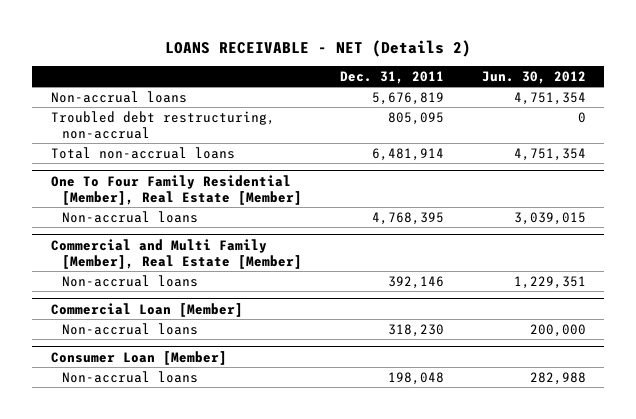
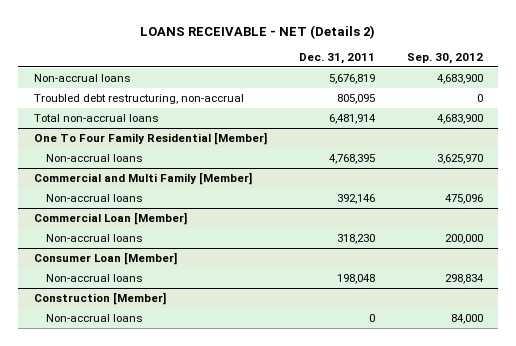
- | Dec. 31, 2011 | Jun. 30, 2012
+ | Dec. 31, 2011 | Sep. 30, 2012
- One To Four Family Residential [Member], Real Estate [Member]
+ One To Four Family Residential [Member]
- Commercial and Multi Family [Member], Real Estate [Member]
+ Commercial and Multi Family [Member]
+ Construction [Member]
+ Non-accrual loans | 0 | 84,000

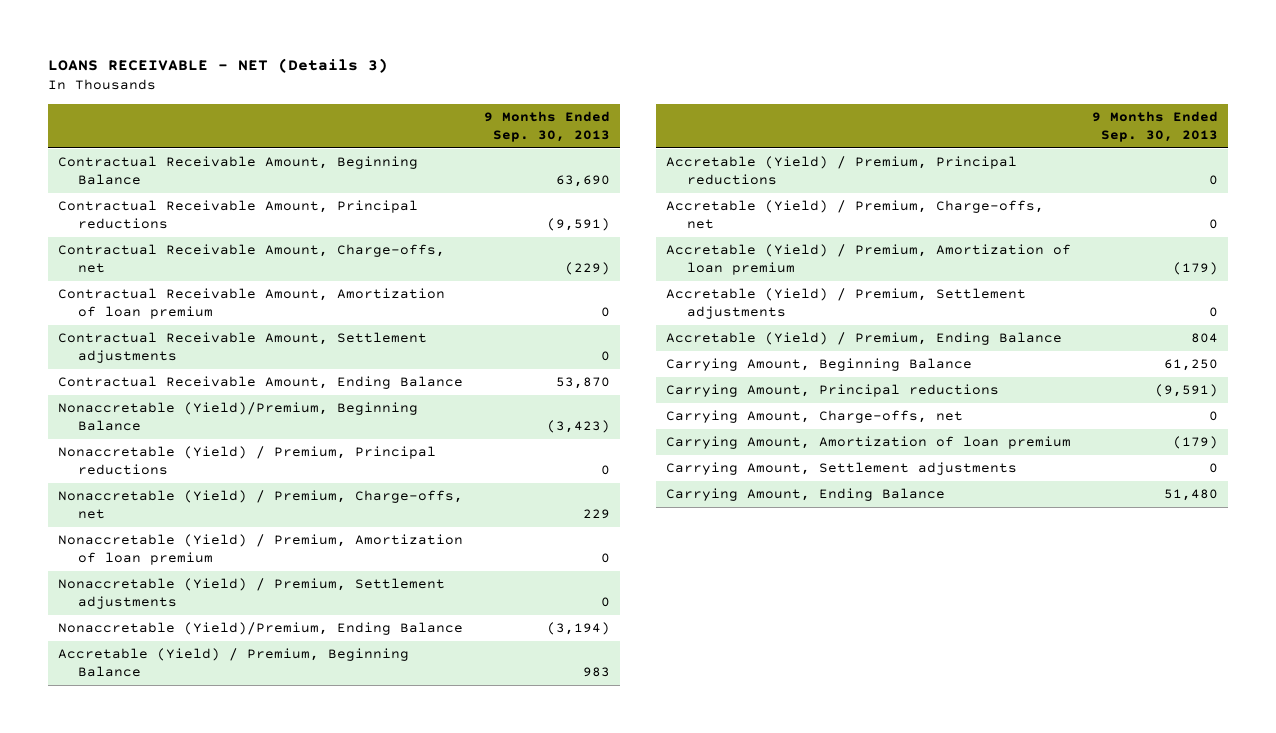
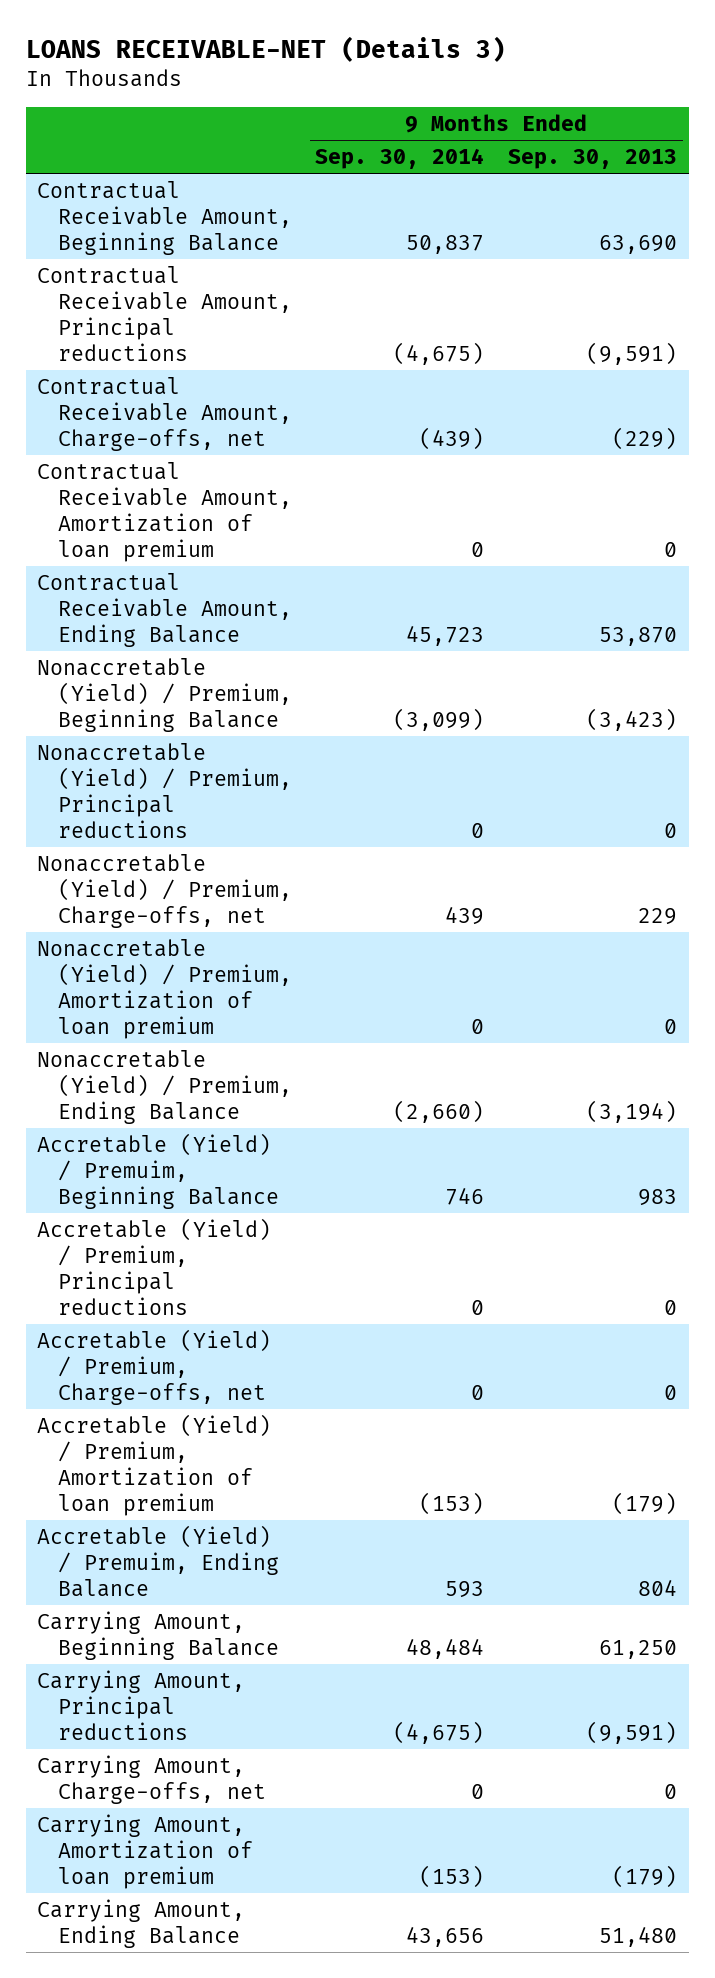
- LOANS RECEIVABLE - NET (Details 3)
+ LOANS RECEIVABLE-NET (Details 3)
- | 9 Months Ended Sep. 30, 2013
+ | 9 Months Ended Sep. 30, 2014 | 9 Months Ended Sep. 30, 2013
- Contractual Receivable Amount, Settlement adjustments | 0
- Nonaccretable (Yield)/Premium, Beginning Balance | (3,423)
+ Nonaccretable (Yield) / Premium, Beginning Balance | (3,099) | (3,423)
- Nonaccretable (Yield) / Premium, Settlement adjustments | 0
- Nonaccretable (Yield)/Premium, Ending Balance | (3,194)
- Accretable (Yield) / Premium, Beginning Balance | 983
+ Nonaccretable (Yield) / Premium, Ending Balance | (2,660) | (3,194)
+ Accretable (Yield) / Premuim, Beginning Balance | 746 | 983
- Accretable (Yield) / Premium, Settlement adjustments | 0
- Accretable (Yield) / Premium, Ending Balance | 804
+ Accretable (Yield) / Premuim, Ending Balance | 593 | 804
- Carrying Amount, Settlement adjustments | 0

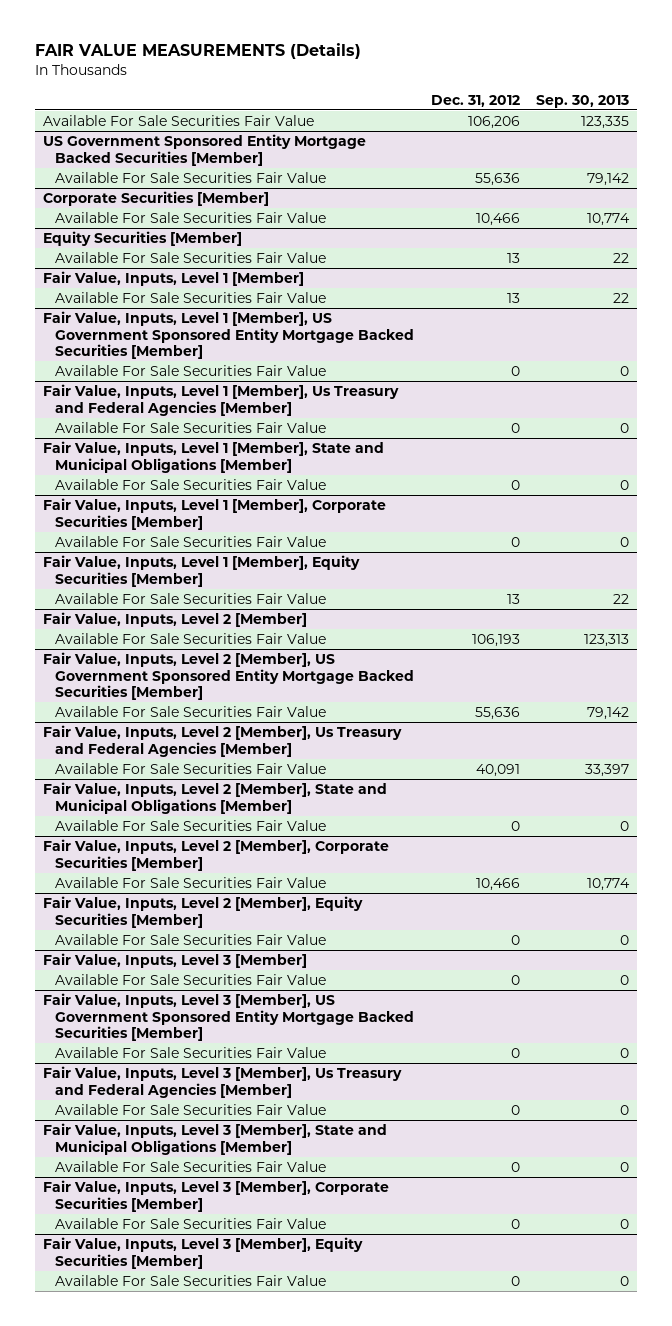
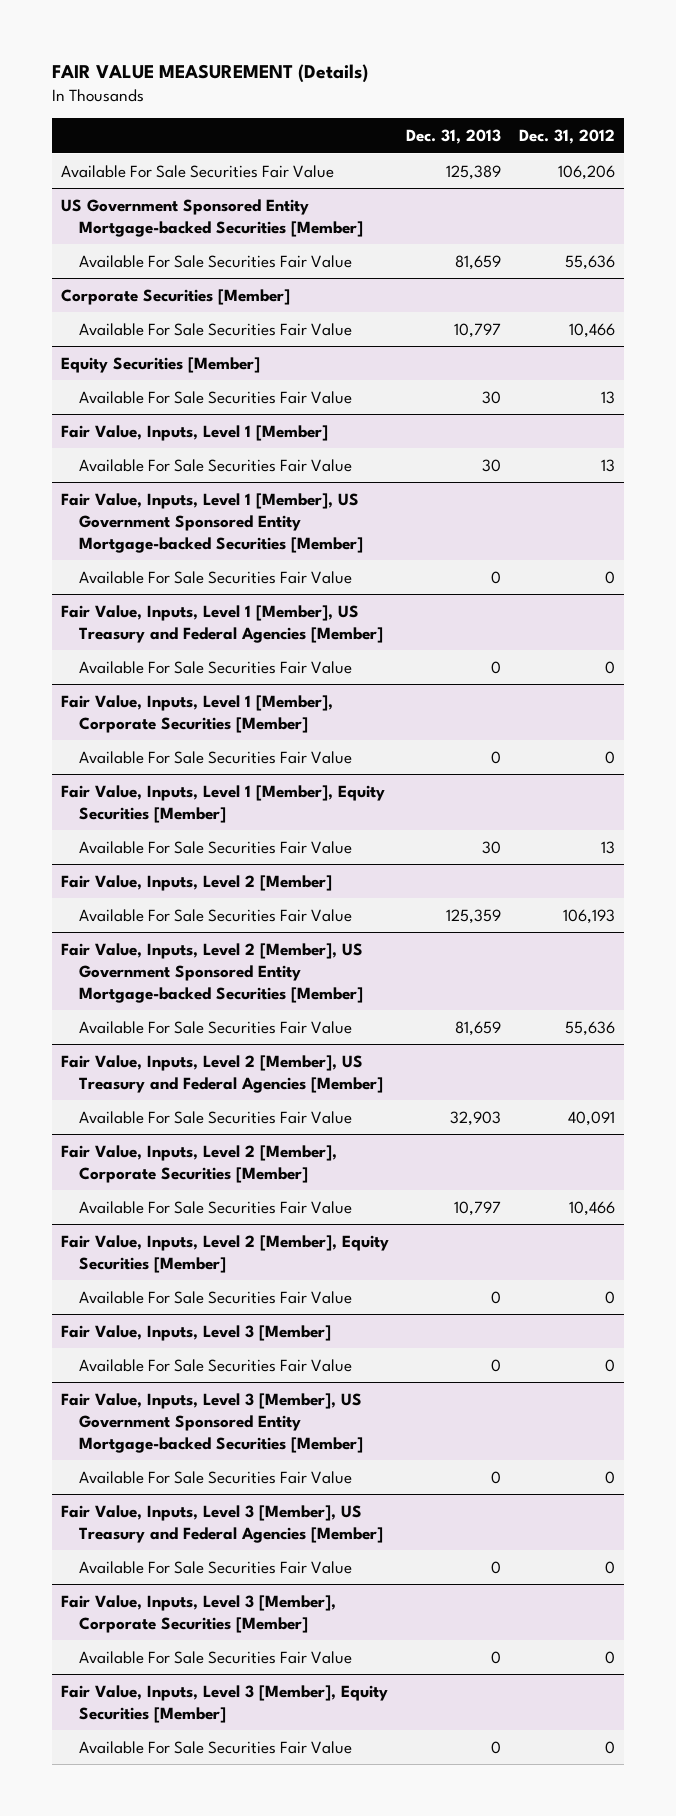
- FAIR VALUE MEASUREMENTS (Details)
+ FAIR VALUE MEASUREMENT (Details)
- | Dec. 31, 2012 | Sep. 30, 2013
+ | Dec. 31, 2013 | Dec. 31, 2012
- US Government Sponsored Entity Mortgage Backed Securities [Member]
+ US Government Sponsored Entity Mortgage-backed Securities [Member]
- Fair Value, Inputs, Level 1 [Member], US Government Sponsored Entity Mortgage Backed Securities [Member]
- Available For Sale Securities Fair Value | 0 | 0
- Fair Value, Inputs, Level 1 [Member], Us Treasury and Federal Agencies [Member]
+ Fair Value, Inputs, Level 1 [Member], US Government Sponsored Entity Mortgage-backed Securities [Member]
- Fair Value, Inputs, Level 1 [Member], State and Municipal Obligations [Member]
+ Fair Value, Inputs, Level 1 [Member], US Treasury and Federal Agencies [Member]
- Fair Value, Inputs, Level 2 [Member], US Government Sponsored Entity Mortgage Backed Securities [Member]
+ Fair Value, Inputs, Level 2 [Member], US Government Sponsored Entity Mortgage-backed Securities [Member]
- Fair Value, Inputs, Level 2 [Member], Us Treasury and Federal Agencies [Member]
+ Fair Value, Inputs, Level 2 [Member], US Treasury and Federal Agencies [Member]
- Fair Value, Inputs, Level 2 [Member], State and Municipal Obligations [Member]
- Available For Sale Securities Fair Value | 0 | 0
- Fair Value, Inputs, Level 3 [Member], US Government Sponsored Entity Mortgage Backed Securities [Member]
- Available For Sale Securities Fair Value | 0 | 0
- Fair Value, Inputs, Level 3 [Member], Us Treasury and Federal Agencies [Member]
+ Fair Value, Inputs, Level 3 [Member], US Government Sponsored Entity Mortgage-backed Securities [Member]
- Fair Value, Inputs, Level 3 [Member], State and Municipal Obligations [Member]
+ Fair Value, Inputs, Level 3 [Member], US Treasury and Federal Agencies [Member]

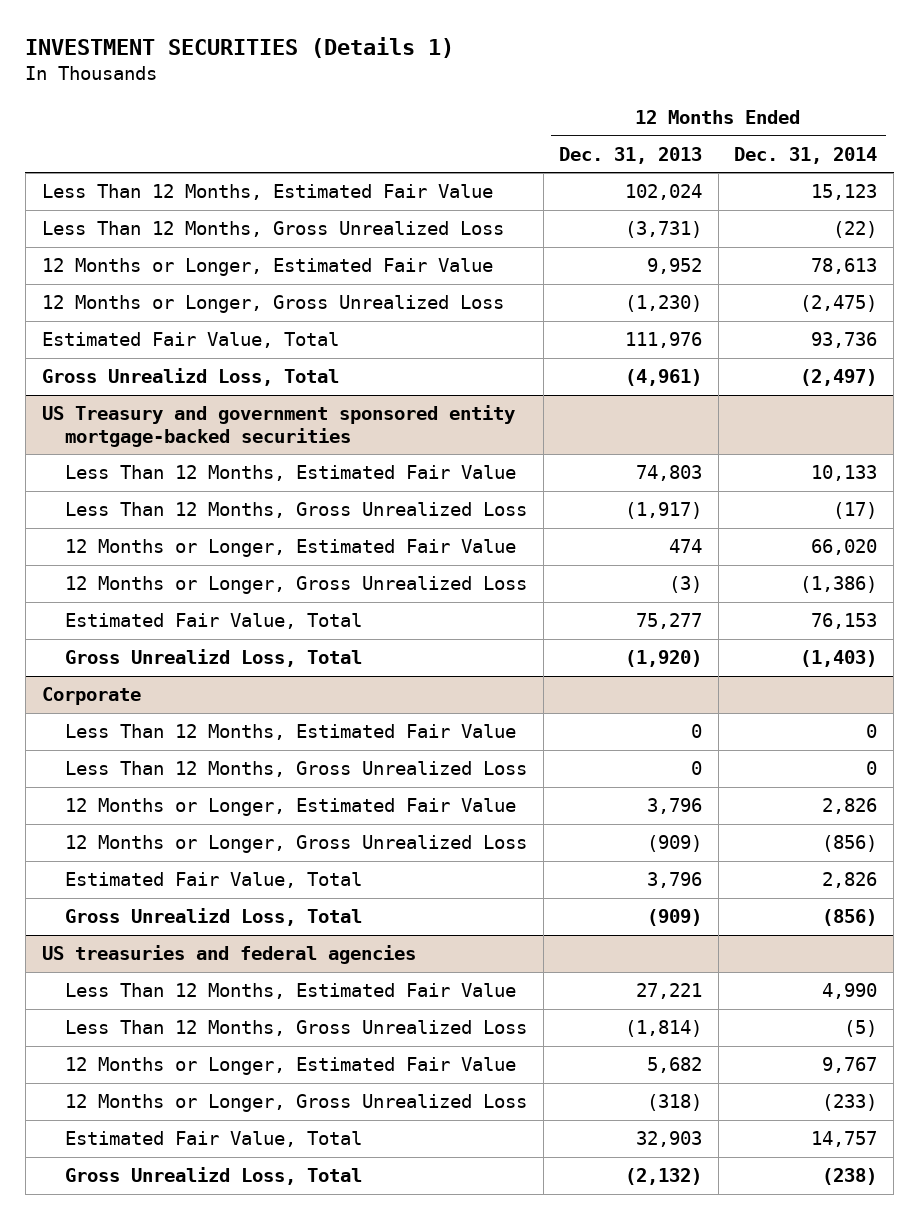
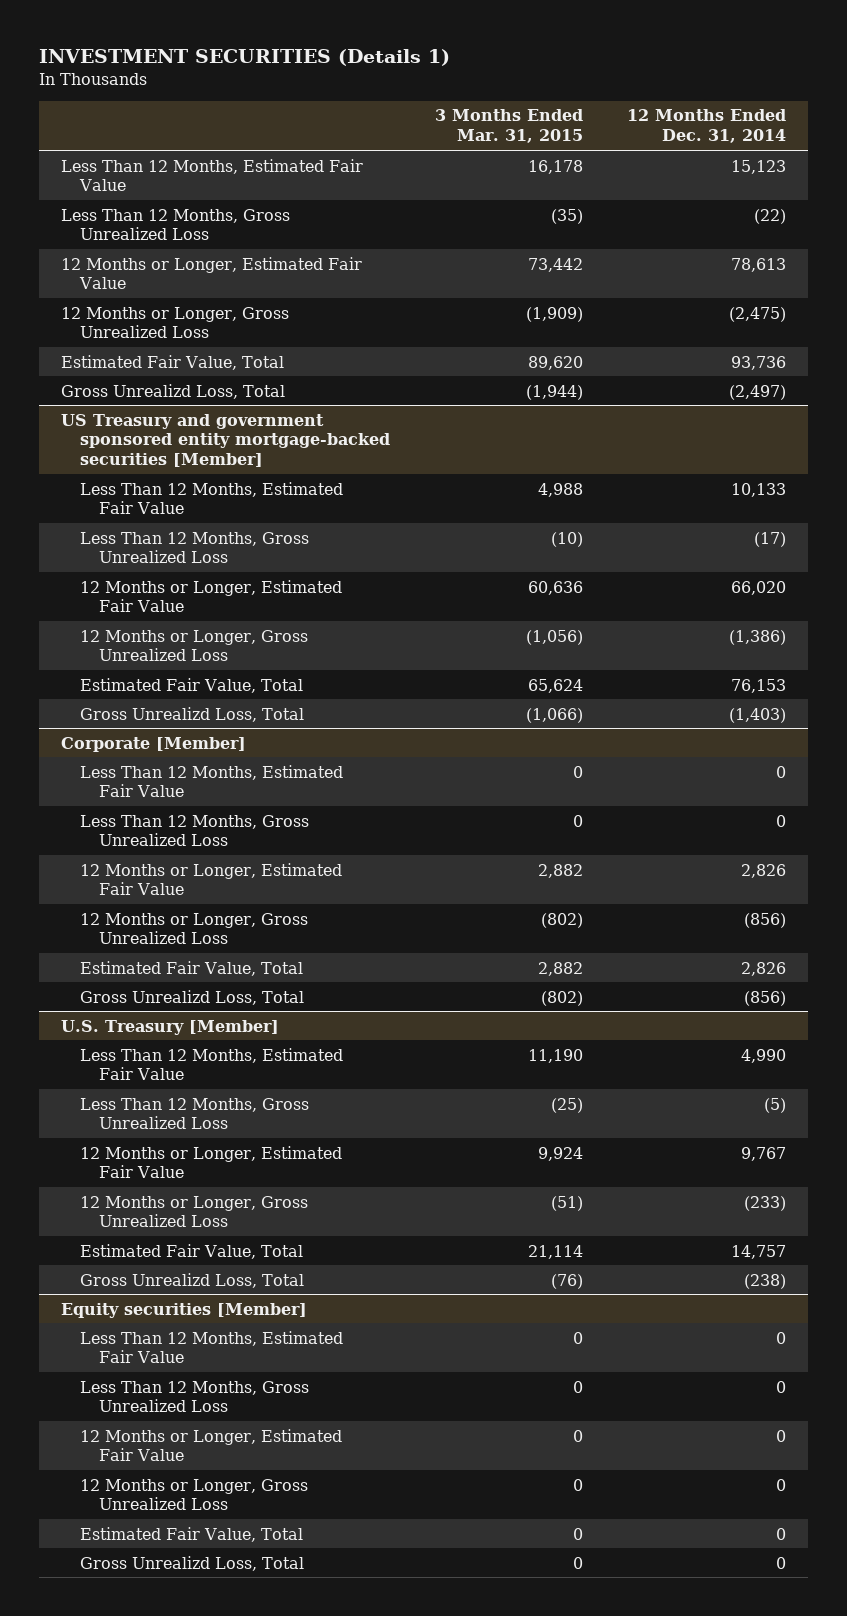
- | 12 Months Ended Dec. 31, 2013 | 12 Months Ended Dec. 31, 2014
+ | 3 Months Ended Mar. 31, 2015 | 12 Months Ended Dec. 31, 2014
- US Treasury and government sponsored entity mortgage-backed securities
+ US Treasury and government sponsored entity mortgage-backed securities [Member]
- Corporate
+ Corporate [Member]
- US treasuries and federal agencies
+ U.S. Treasury [Member]
+ Equity securities [Member]
+ Less Than 12 Months, Estimated Fair Value | 0 | 0
+ Less Than 12 Months, Gross Unrealized Loss | 0 | 0
+ 12 Months or Longer, Estimated Fair Value | 0 | 0
+ 12 Months or Longer, Gross Unrealized Loss | 0 | 0
+ Estimated Fair Value, Total | 0 | 0
+ Gross Unrealizd Loss, Total | 0 | 0

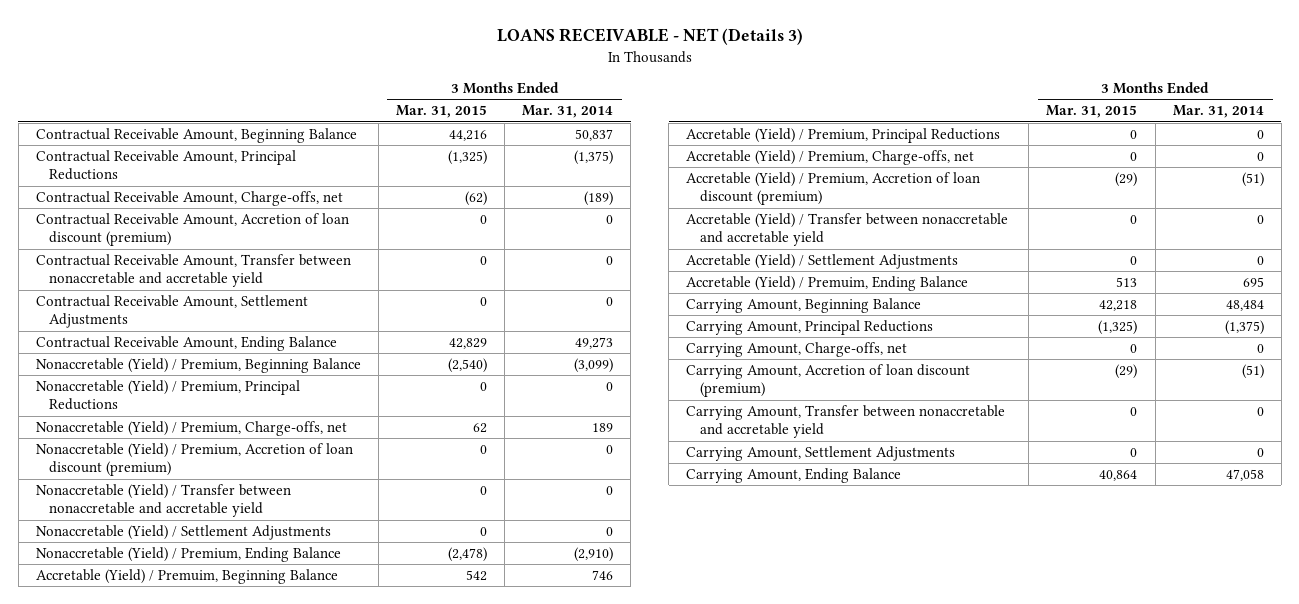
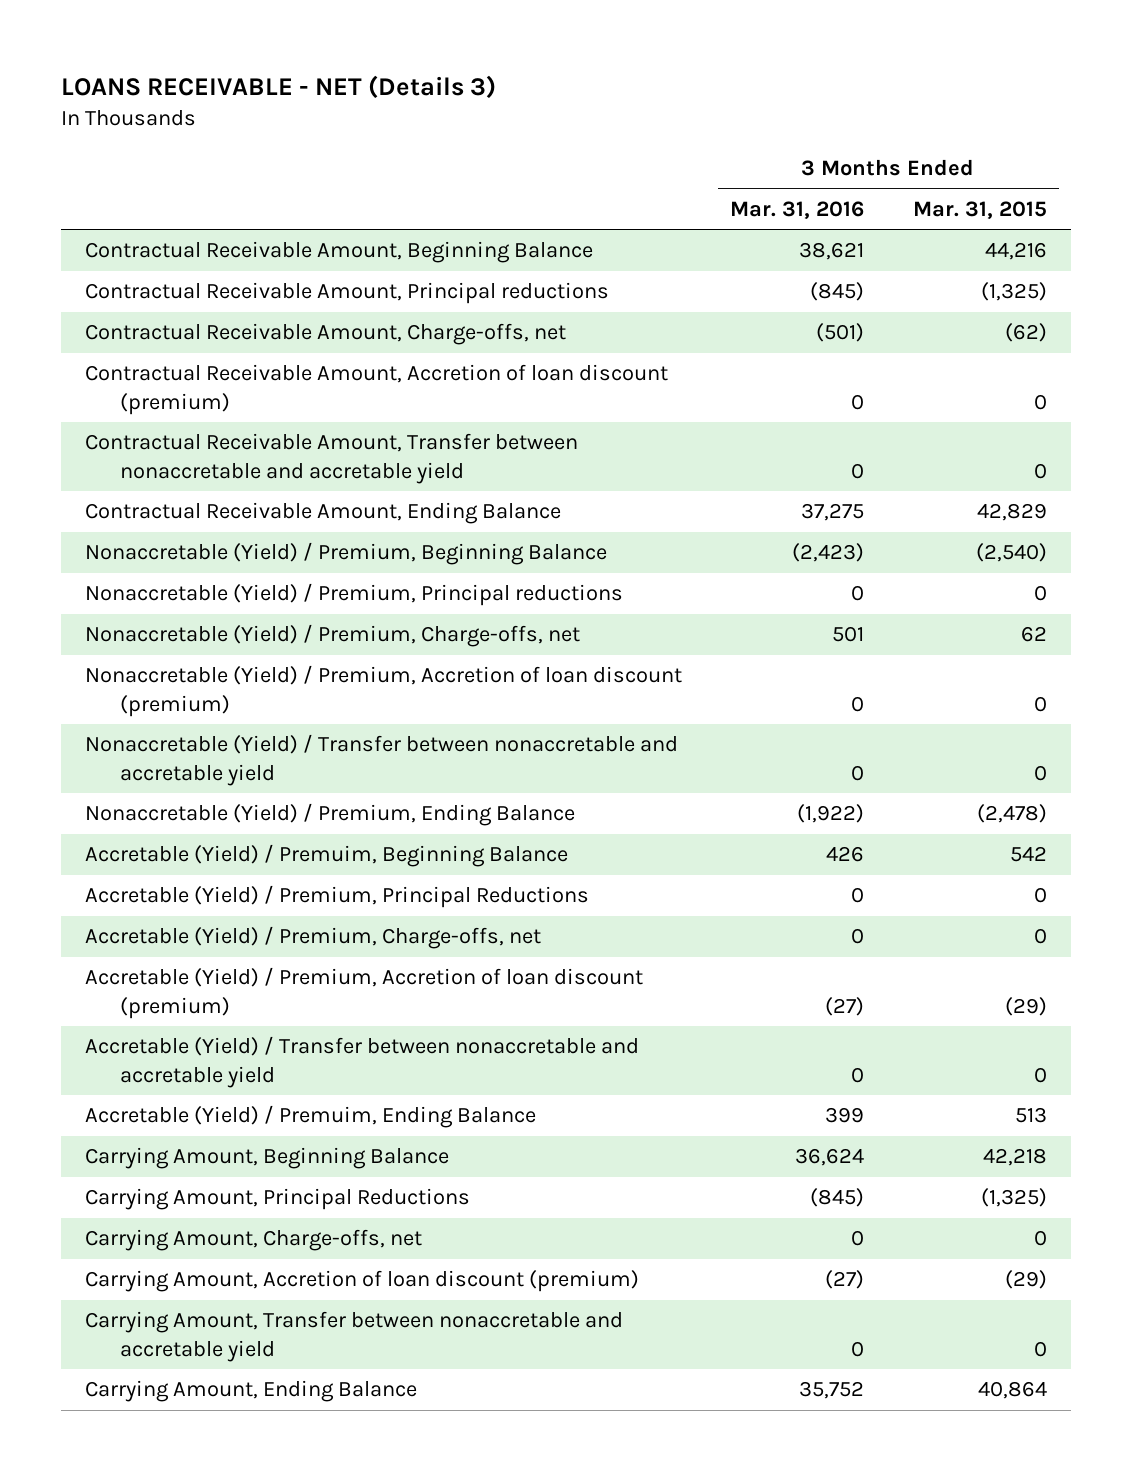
- | 3 Months Ended Mar. 31, 2015 | 3 Months Ended Mar. 31, 2014
+ | 3 Months Ended Mar. 31, 2016 | 3 Months Ended Mar. 31, 2015
- Contractual Receivable Amount, Principal Reductions | (1,325) | (1,375)
+ Contractual Receivable Amount, Principal reductions | (845) | (1,325)
- Contractual Receivable Amount, Settlement Adjustments | 0 | 0
- Nonaccretable (Yield) / Premium, Principal Reductions | 0 | 0
+ Nonaccretable (Yield) / Premium, Principal reductions | 0 | 0
- Nonaccretable (Yield) / Settlement Adjustments | 0 | 0
- Accretable (Yield) / Settlement Adjustments | 0 | 0
- Carrying Amount, Settlement Adjustments | 0 | 0

